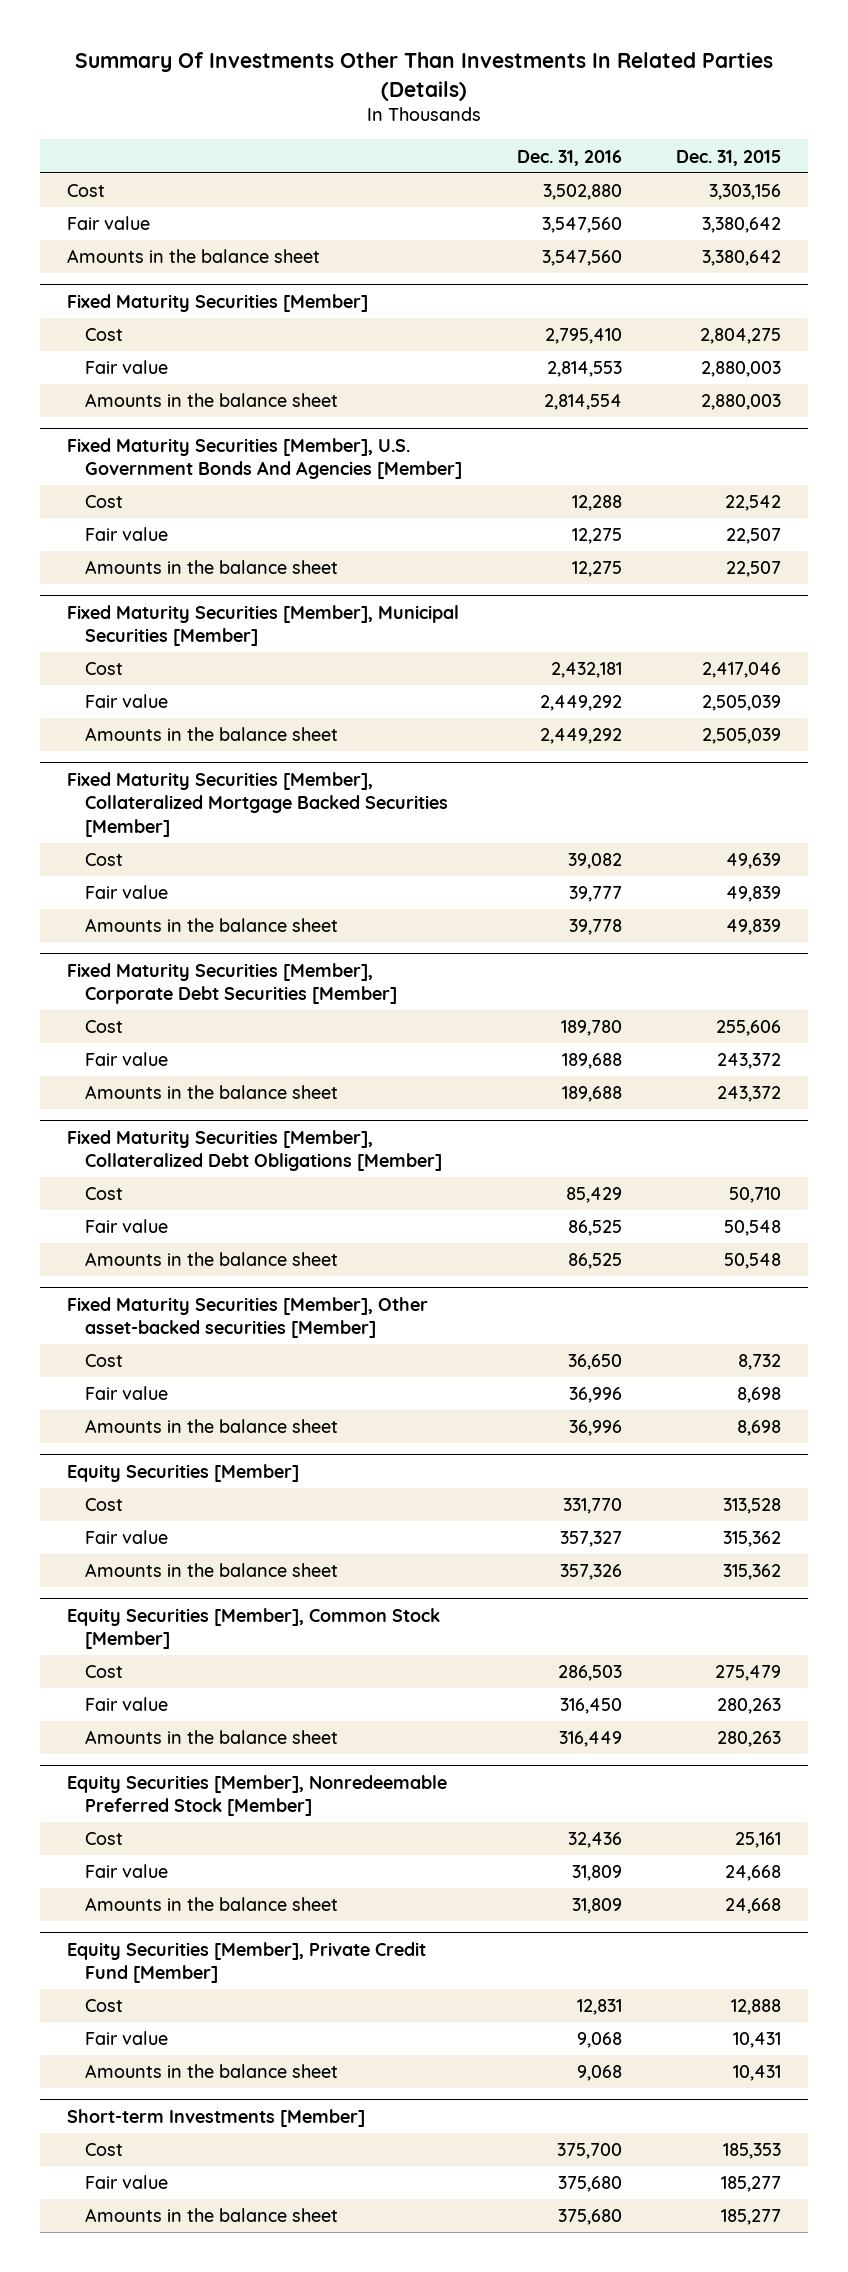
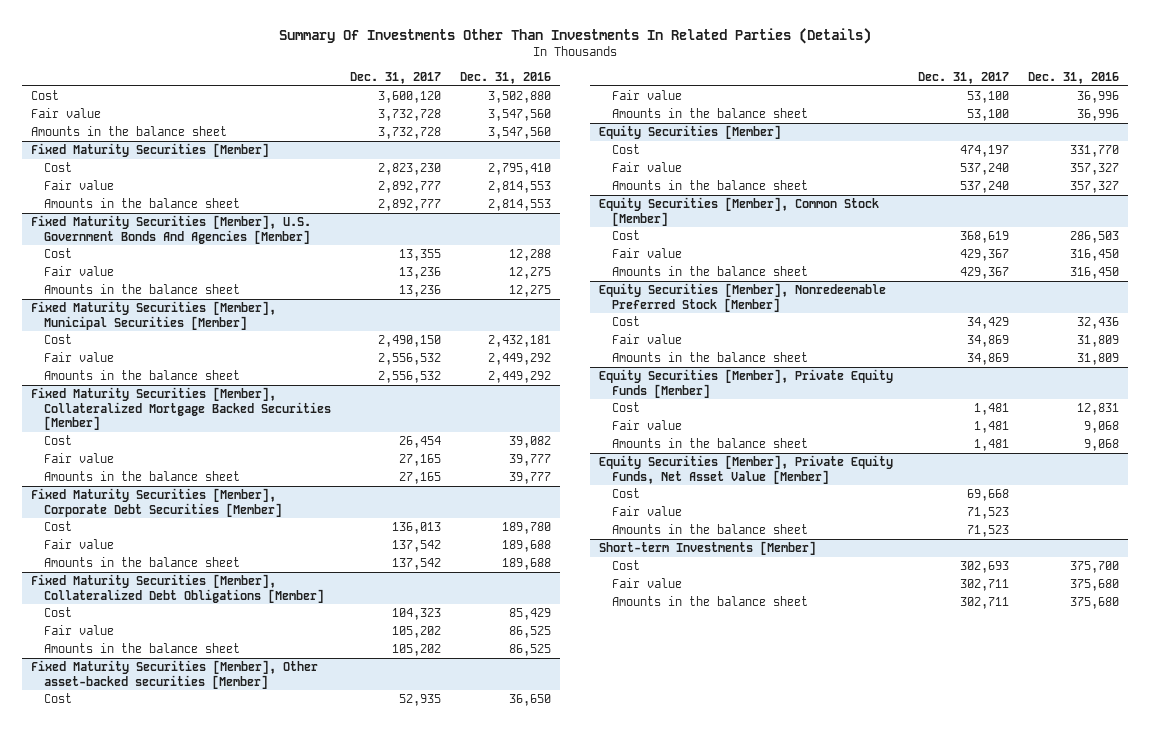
- | Dec. 31, 2016 | Dec. 31, 2015
+ | Dec. 31, 2017 | Dec. 31, 2016
@ Fixed Maturity Securities [Member]
- Amounts in the balance sheet | 2,814,554 | 2,880,003
+ Amounts in the balance sheet | 2,892,777 | 2,814,553
@ Fixed Maturity Securities [Member], Collateralized Mortgage Backed Securities [Member]
- Amounts in the balance sheet | 39,778 | 49,839
+ Amounts in the balance sheet | 27,165 | 39,777
@ Equity Securities [Member]
- Amounts in the balance sheet | 357,326 | 315,362
+ Amounts in the balance sheet | 537,240 | 357,327
@ Equity Securities [Member], Common Stock [Member]
- Amounts in the balance sheet | 316,449 | 280,263
+ Amounts in the balance sheet | 429,367 | 316,450
- Equity Securities [Member], Private Credit Fund [Member]
+ Equity Securities [Member], Private Equity Funds [Member]
+ Equity Securities [Member], Private Equity Funds, Net Asset Value [Member]
+ Cost | 69,668 |
+ Fair value | 71,523 |
+ Amounts in the balance sheet | 71,523 |

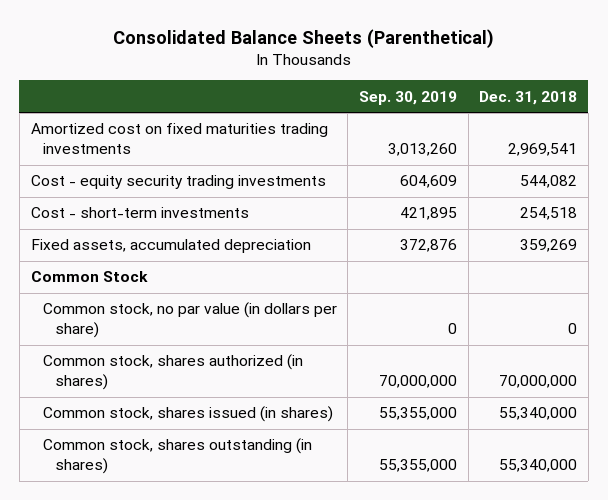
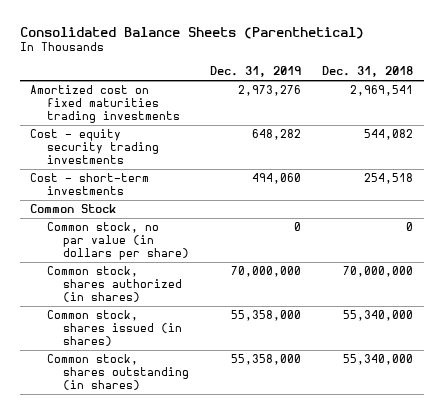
- | Sep. 30, 2019 | Dec. 31, 2018
+ | Dec. 31, 2019 | Dec. 31, 2018
- Fixed assets, accumulated depreciation | 372,876 | 359,269

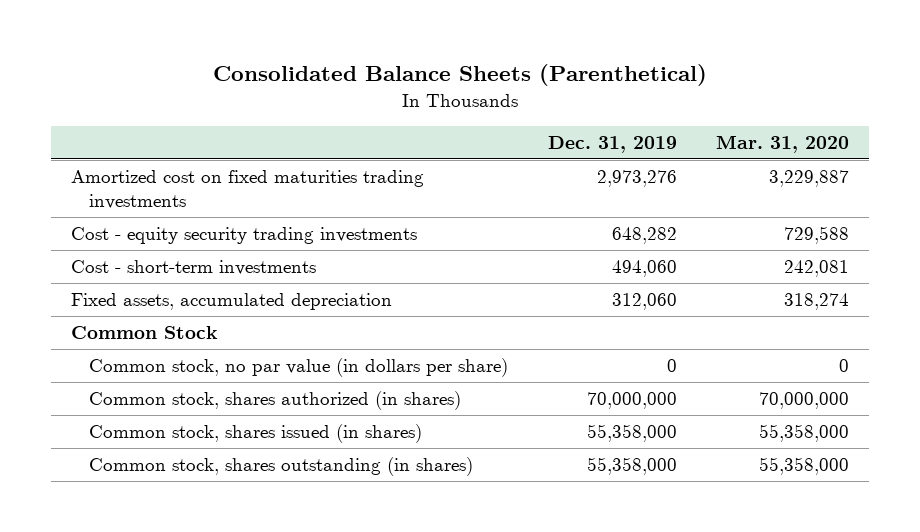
- | Dec. 31, 2019 | Dec. 31, 2018
+ | Dec. 31, 2019 | Mar. 31, 2020
+ Fixed assets, accumulated depreciation | 312,060 | 318,274

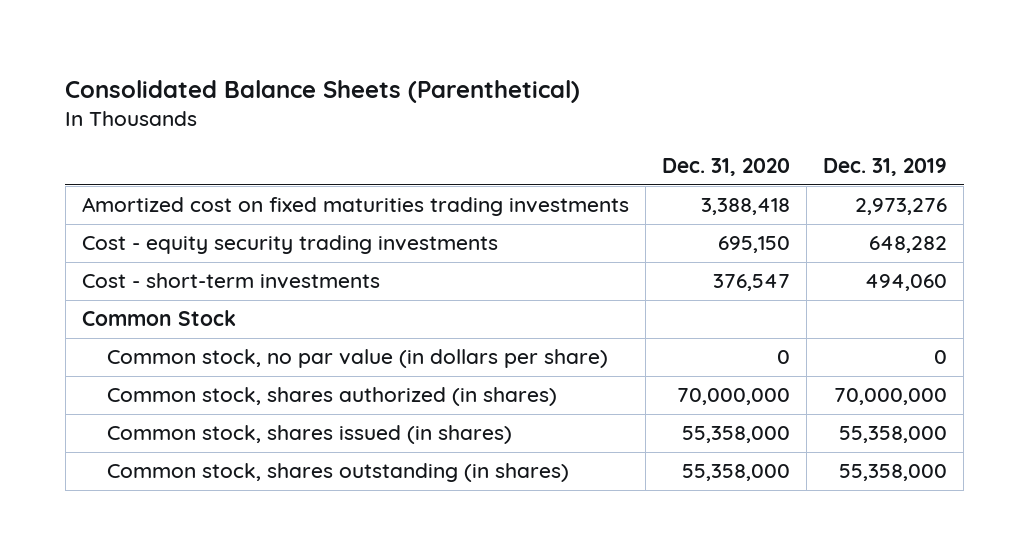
- | Dec. 31, 2019 | Mar. 31, 2020
+ | Dec. 31, 2020 | Dec. 31, 2019
- Fixed assets, accumulated depreciation | 312,060 | 318,274

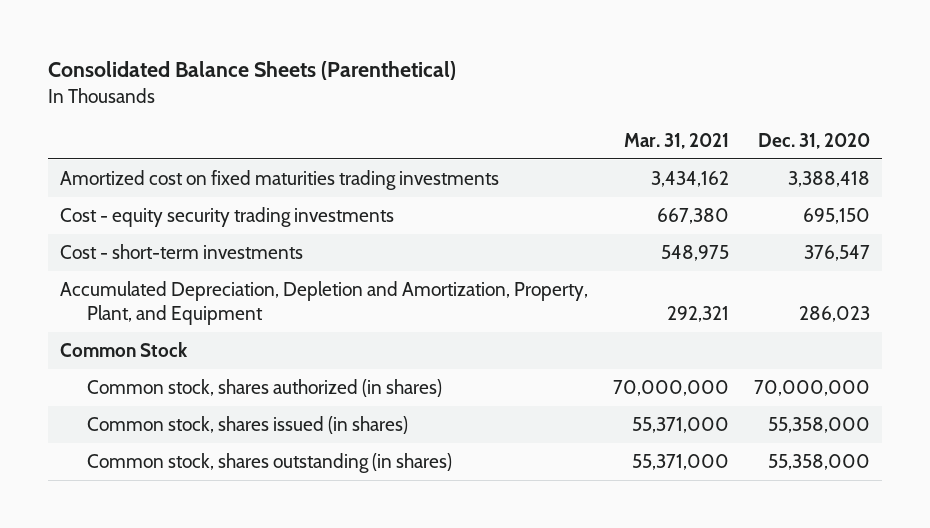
- | Dec. 31, 2020 | Dec. 31, 2019
+ | Mar. 31, 2021 | Dec. 31, 2020
+ Accumulated Depreciation, Depletion and Amortization, Property, Plant, and Equipment | 292,321 | 286,023
- Common stock, no par value (in dollars per share) | 0 | 0

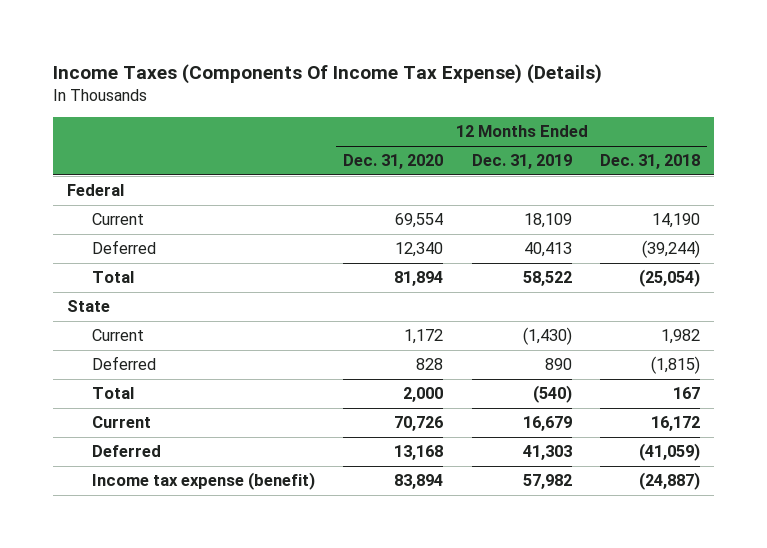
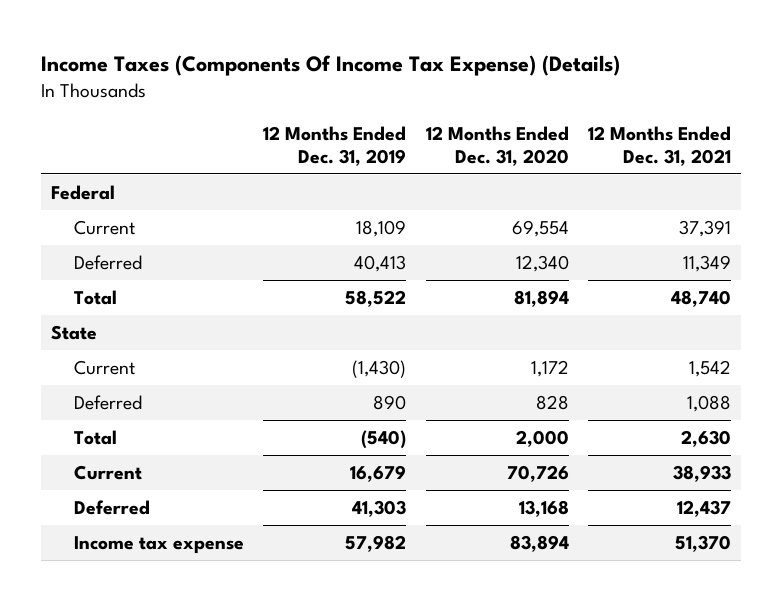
- | 12 Months Ended Dec. 31, 2020 | 12 Months Ended Dec. 31, 2019 | 12 Months Ended Dec. 31, 2018
+ | 12 Months Ended Dec. 31, 2019 | 12 Months Ended Dec. 31, 2020 | 12 Months Ended Dec. 31, 2021
- Income tax expense (benefit) | 83,894 | 57,982 | (24,887)
+ Income tax expense | 57,982 | 83,894 | 51,370

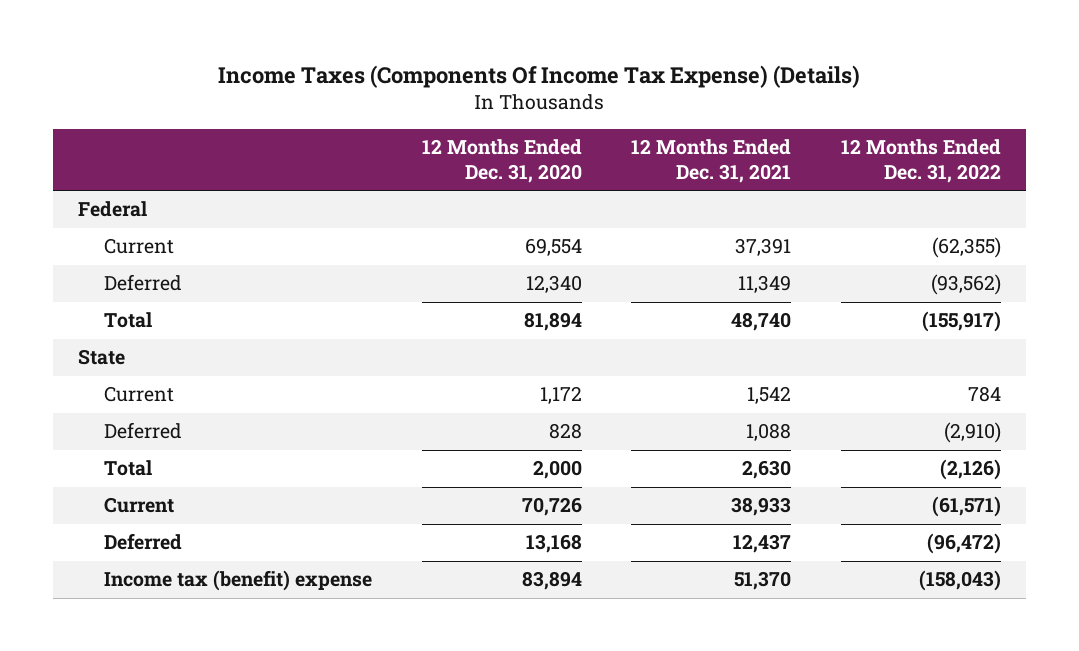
- | 12 Months Ended Dec. 31, 2019 | 12 Months Ended Dec. 31, 2020 | 12 Months Ended Dec. 31, 2021
+ | 12 Months Ended Dec. 31, 2020 | 12 Months Ended Dec. 31, 2021 | 12 Months Ended Dec. 31, 2022
- Income tax expense | 57,982 | 83,894 | 51,370
+ Income tax (benefit) expense | 83,894 | 51,370 | (158,043)

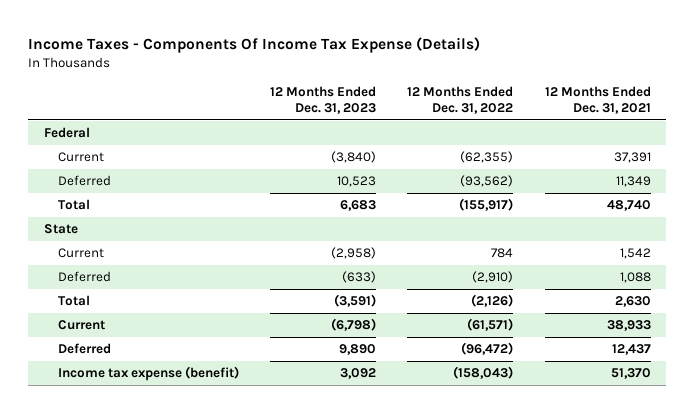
- Income Taxes (Components Of Income Tax Expense) (Details)
+ Income Taxes - Components Of Income Tax Expense (Details)
- | 12 Months Ended Dec. 31, 2020 | 12 Months Ended Dec. 31, 2021 | 12 Months Ended Dec. 31, 2022
+ | 12 Months Ended Dec. 31, 2023 | 12 Months Ended Dec. 31, 2022 | 12 Months Ended Dec. 31, 2021
- Income tax (benefit) expense | 83,894 | 51,370 | (158,043)
+ Income tax expense (benefit) | 3,092 | (158,043) | 51,370

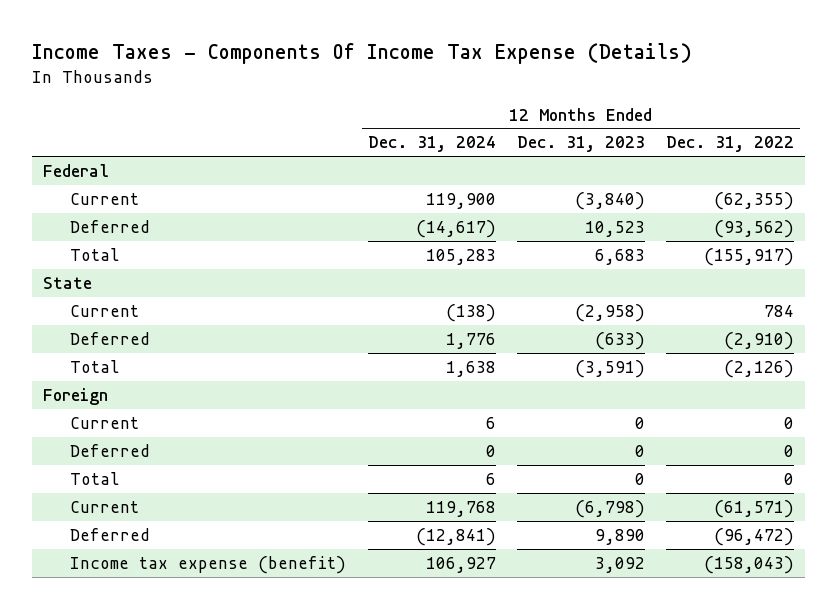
- | 12 Months Ended Dec. 31, 2023 | 12 Months Ended Dec. 31, 2022 | 12 Months Ended Dec. 31, 2021
+ | 12 Months Ended Dec. 31, 2024 | 12 Months Ended Dec. 31, 2023 | 12 Months Ended Dec. 31, 2022
+ Foreign
+ Current | 6 | 0 | 0
+ Deferred | 0 | 0 | 0
+ Total | 6 | 0 | 0

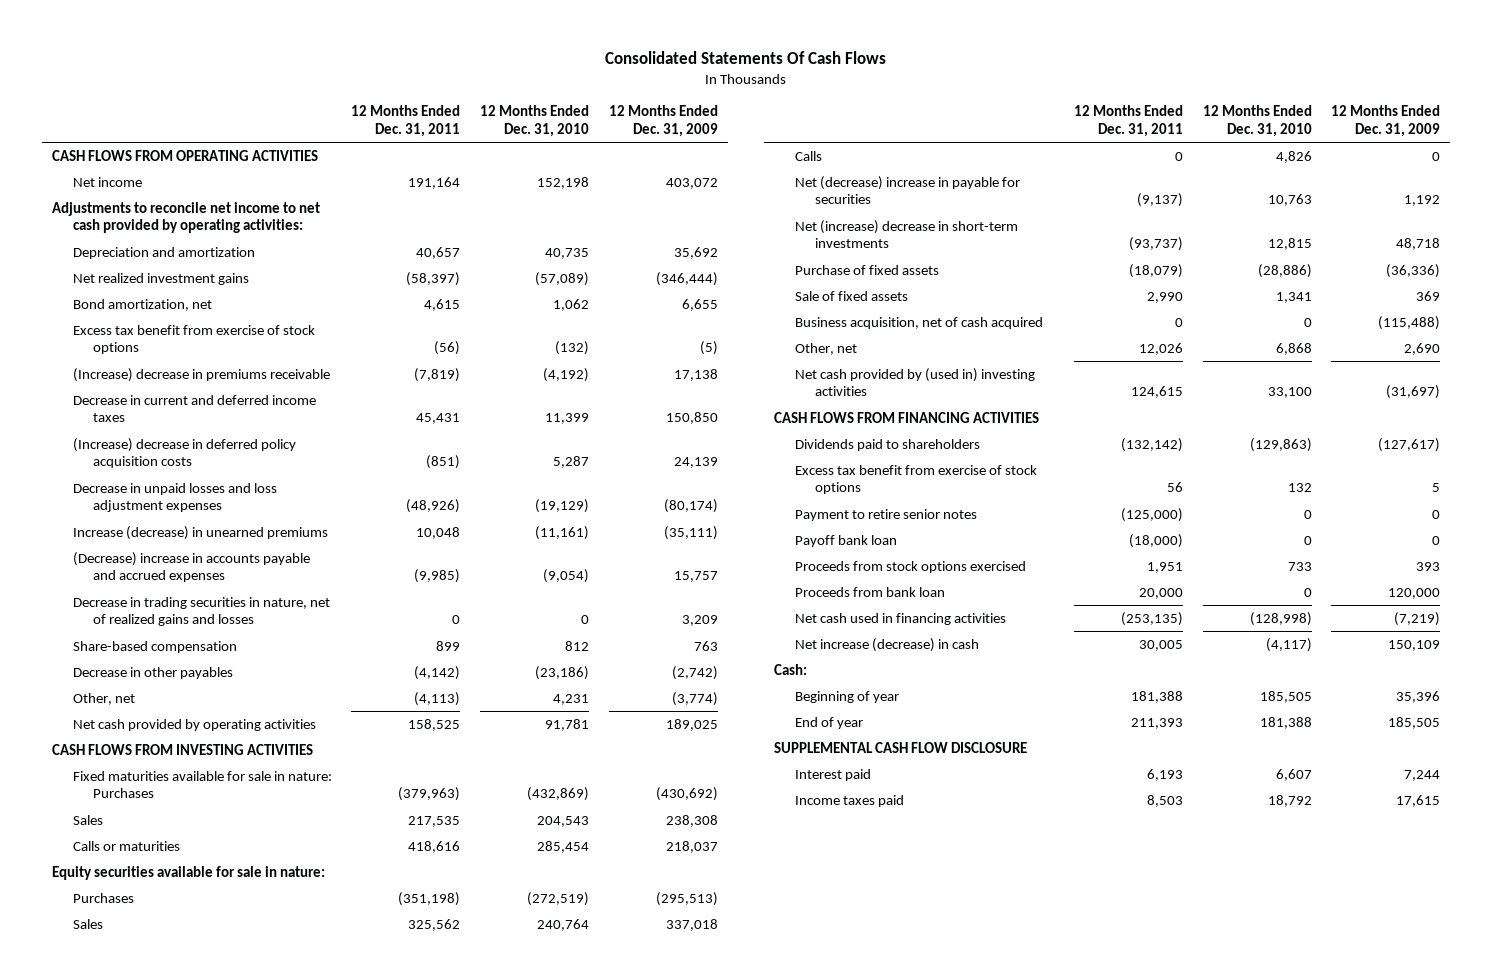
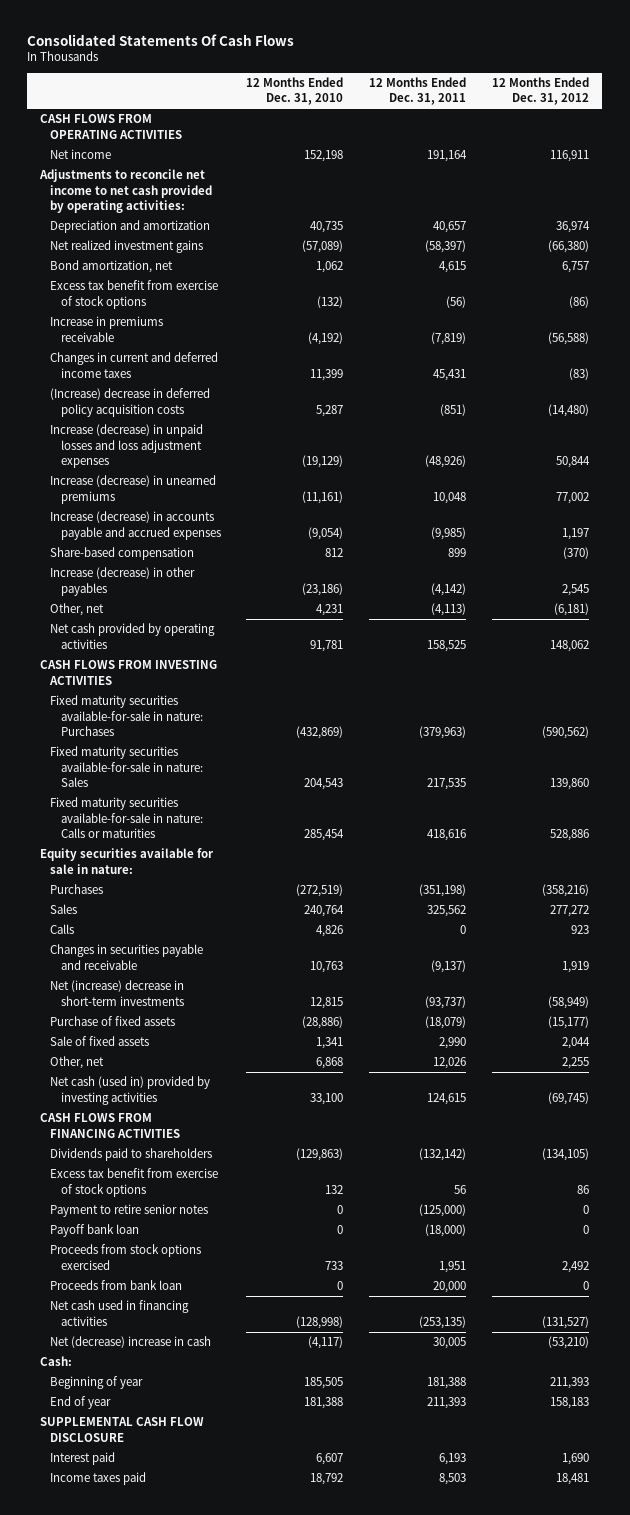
- | 12 Months Ended Dec. 31, 2011 | 12 Months Ended Dec. 31, 2010 | 12 Months Ended Dec. 31, 2009
+ | 12 Months Ended Dec. 31, 2010 | 12 Months Ended Dec. 31, 2011 | 12 Months Ended Dec. 31, 2012
- (Increase) decrease in premiums receivable | (7,819) | (4,192) | 17,138
- Decrease in current and deferred income taxes | 45,431 | 11,399 | 150,850
+ Increase in premiums receivable | (4,192) | (7,819) | (56,588)
+ Changes in current and deferred income taxes | 11,399 | 45,431 | (83)
- Decrease in unpaid losses and loss adjustment expenses | (48,926) | (19,129) | (80,174)
+ Increase (decrease) in unpaid losses and loss adjustment expenses | (19,129) | (48,926) | 50,844
- (Decrease) increase in accounts payable and accrued expenses | (9,985) | (9,054) | 15,757
- Decrease in trading securities in nature, net of realized gains and losses | 0 | 0 | 3,209
+ Increase (decrease) in accounts payable and accrued expenses | (9,054) | (9,985) | 1,197
- Decrease in other payables | (4,142) | (23,186) | (2,742)
+ Increase (decrease) in other payables | (23,186) | (4,142) | 2,545
- Fixed maturities available for sale in nature: Purchases | (379,963) | (432,869) | (430,692)
- Sales | 217,535 | 204,543 | 238,308
- Calls or maturities | 418,616 | 285,454 | 218,037
+ Fixed maturity securities available-for-sale in nature: Purchases | (432,869) | (379,963) | (590,562)
+ Fixed maturity securities available-for-sale in nature: Sales | 204,543 | 217,535 | 139,860
+ Fixed maturity securities available-for-sale in nature: Calls or maturities | 285,454 | 418,616 | 528,886
- Net (decrease) increase in payable for securities | (9,137) | 10,763 | 1,192
+ Changes in securities payable and receivable | 10,763 | (9,137) | 1,919
- Business acquisition, net of cash acquired | 0 | 0 | (115,488)
- Net cash provided by (used in) investing activities | 124,615 | 33,100 | (31,697)
+ Net cash (used in) provided by investing activities | 33,100 | 124,615 | (69,745)
- Net increase (decrease) in cash | 30,005 | (4,117) | 150,109
+ Net (decrease) increase in cash | (4,117) | 30,005 | (53,210)

